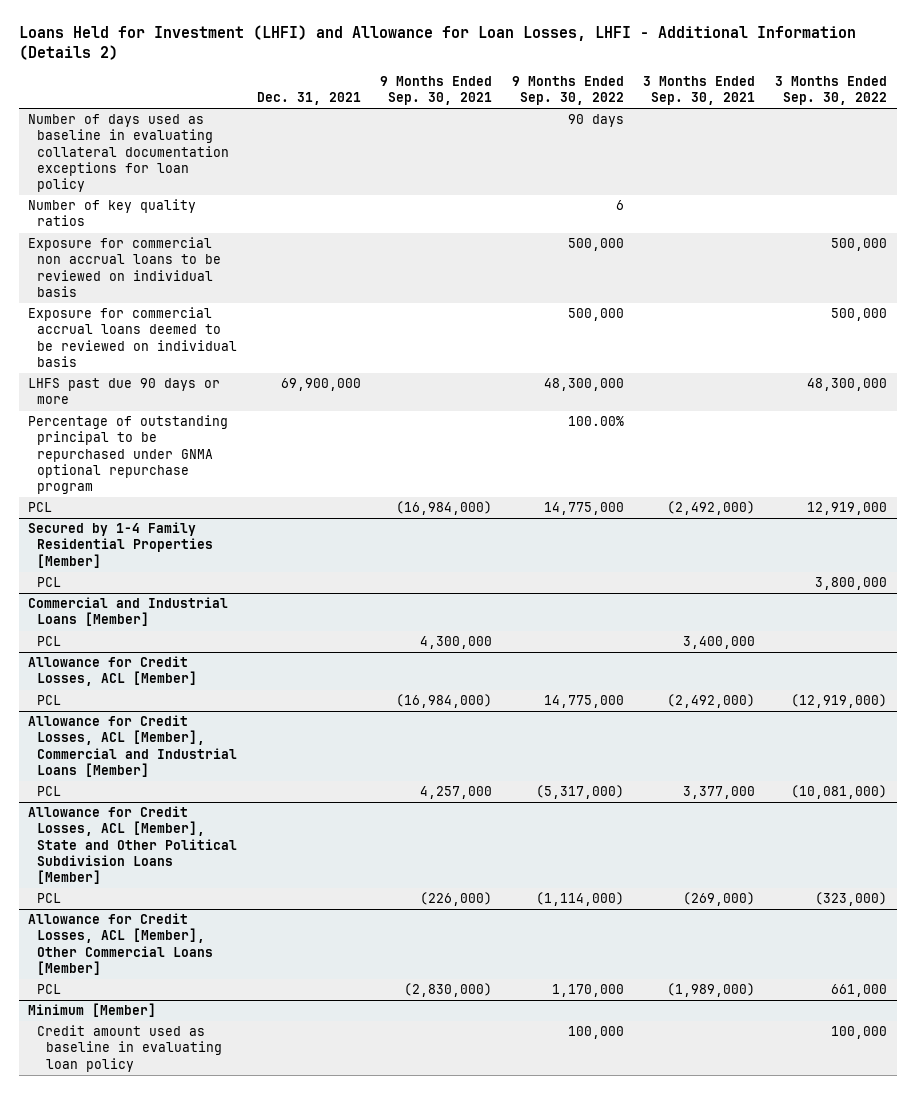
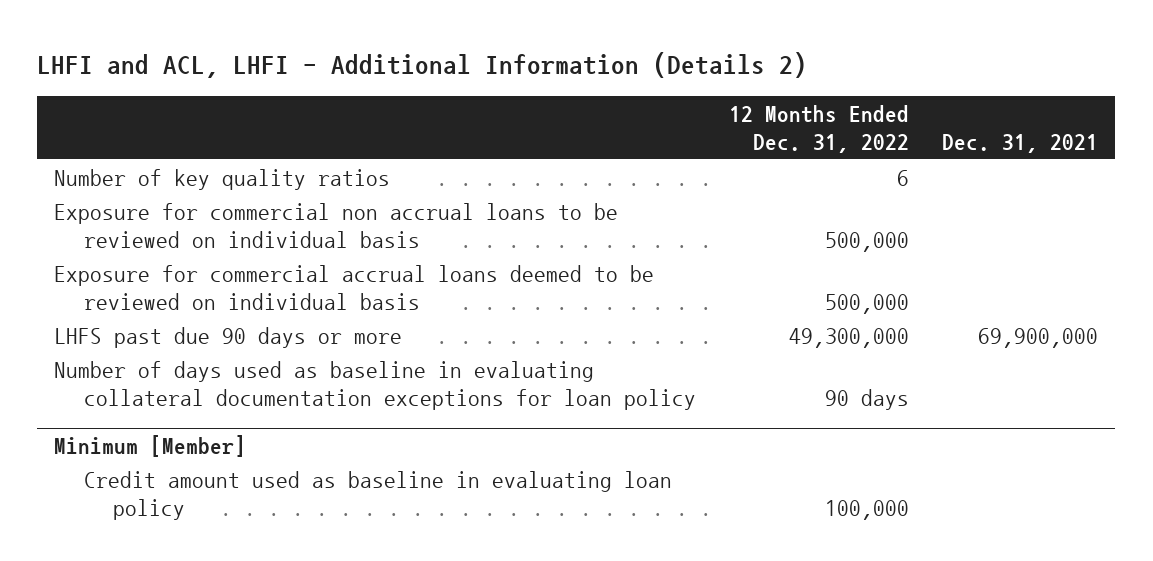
- Loans Held for Investment (LHFI) and Allowance for Loan Losses, LHFI - Additional Information (Details 2)
+ LHFI and ACL, LHFI - Additional Information (Details 2)
- | Dec. 31, 2021 | 9 Months Ended Sep. 30, 2021 | 9 Months Ended Sep. 30, 2022 | 3 Months Ended Sep. 30, 2021 | 3 Months Ended Sep. 30, 2022
+ | 12 Months Ended Dec. 31, 2022 | Dec. 31, 2021
- Percentage of outstanding principal to be repurchased under GNMA optional repurchase program | | | 100.00% | |
- PCL | | (16,984,000) | 14,775,000 | (2,492,000) | 12,919,000
- Secured by 1-4 Family Residential Properties [Member]
- PCL | | | | | 3,800,000
- Commercial and Industrial Loans [Member]
- PCL | | 4,300,000 | | 3,400,000 |
- Allowance for Credit Losses, ACL [Member]
- PCL | | (16,984,000) | 14,775,000 | (2,492,000) | (12,919,000)
- Allowance for Credit Losses, ACL [Member], Commercial and Industrial Loans [Member]
- PCL | | 4,257,000 | (5,317,000) | 3,377,000 | (10,081,000)
- Allowance for Credit Losses, ACL [Member], State and Other Political Subdivision Loans [Member]
- PCL | | (226,000) | (1,114,000) | (269,000) | (323,000)
- Allowance for Credit Losses, ACL [Member], Other Commercial Loans [Member]
- PCL | | (2,830,000) | 1,170,000 | (1,989,000) | 661,000
moved down: Number of days used as baseline in evaluating collateral documentation exceptions for loan policy | 90 days |

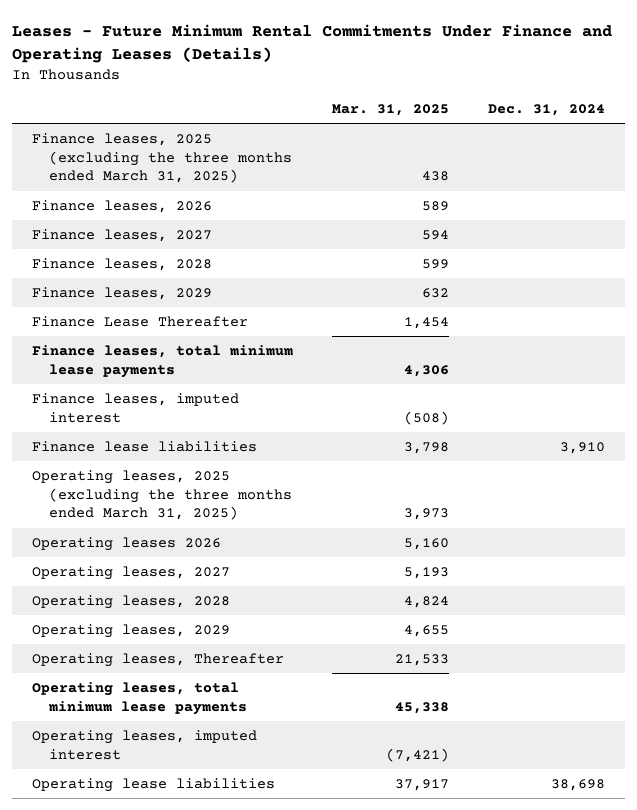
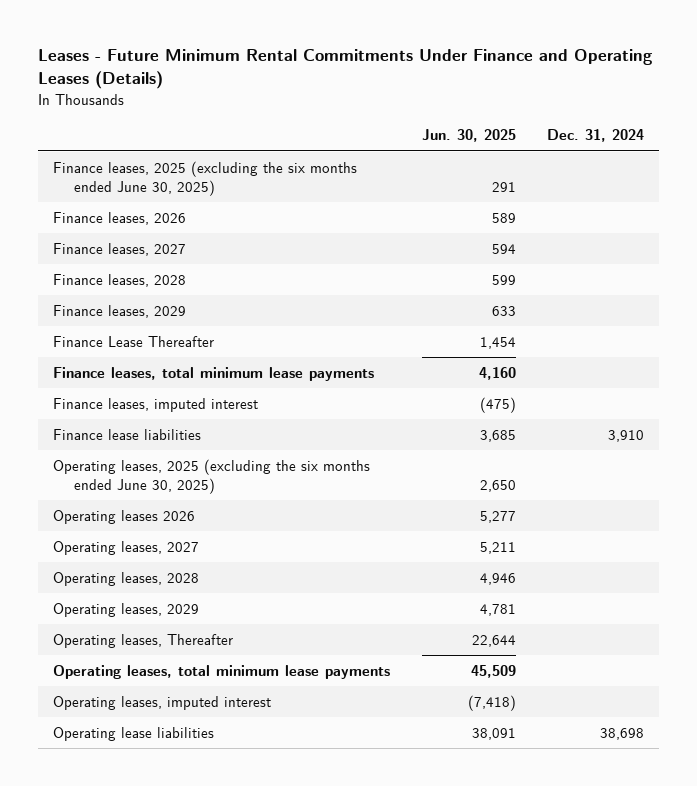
- | Mar. 31, 2025 | Dec. 31, 2024
+ | Jun. 30, 2025 | Dec. 31, 2024
- Finance leases, 2025 (excluding the three months ended March 31, 2025) | 438 |
+ Finance leases, 2025 (excluding the six months ended June 30, 2025) | 291 |
- Operating leases, 2025 (excluding the three months ended March 31, 2025) | 3,973 |
+ Operating leases, 2025 (excluding the six months ended June 30, 2025) | 2,650 |

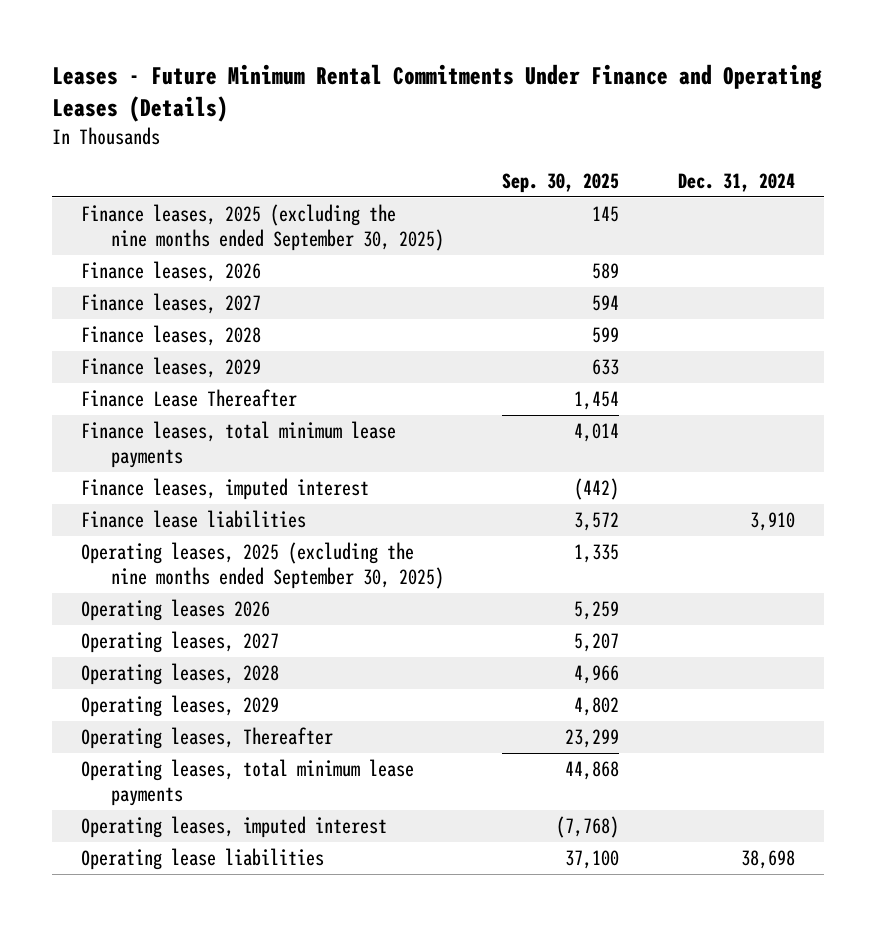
- | Jun. 30, 2025 | Dec. 31, 2024
+ | Sep. 30, 2025 | Dec. 31, 2024
- Finance leases, 2025 (excluding the six months ended June 30, 2025) | 291 |
+ Finance leases, 2025 (excluding the nine months ended September 30, 2025) | 145 |
- Operating leases, 2025 (excluding the six months ended June 30, 2025) | 2,650 |
+ Operating leases, 2025 (excluding the nine months ended September 30, 2025) | 1,335 |

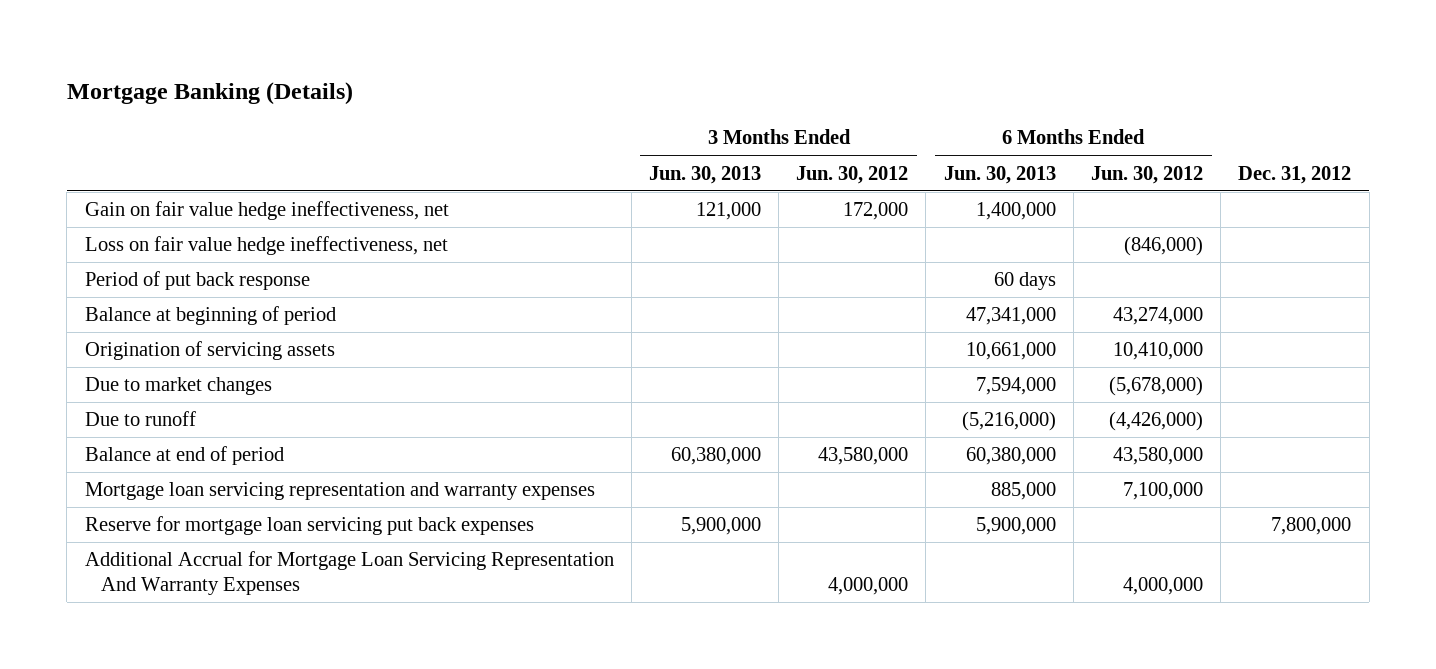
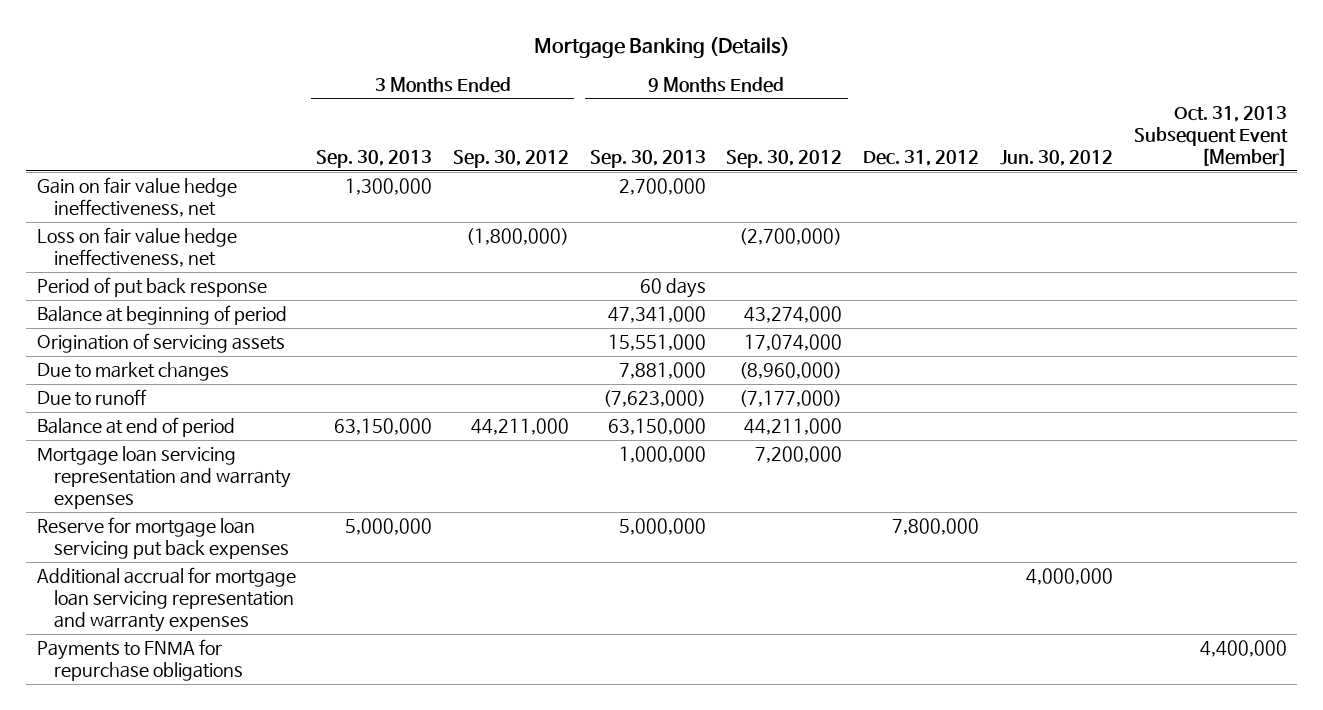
- | 3 Months Ended Jun. 30, 2013 | 3 Months Ended Jun. 30, 2012 | 6 Months Ended Jun. 30, 2013 | 6 Months Ended Jun. 30, 2012 | Dec. 31, 2012
+ | 3 Months Ended Sep. 30, 2013 | 3 Months Ended Sep. 30, 2012 | 9 Months Ended Sep. 30, 2013 | 9 Months Ended Sep. 30, 2012 | Dec. 31, 2012 | Jun. 30, 2012 | Oct. 31, 2013 Subsequent Event [Member]
- Additional Accrual for Mortgage Loan Servicing Representation And Warranty Expenses | | 4,000,000 | | 4,000,000 |
+ Additional accrual for mortgage loan servicing representation and warranty expenses | | | | | | 4,000,000 |
+ Payments to FNMA for repurchase obligations | | | | | | | 4,400,000

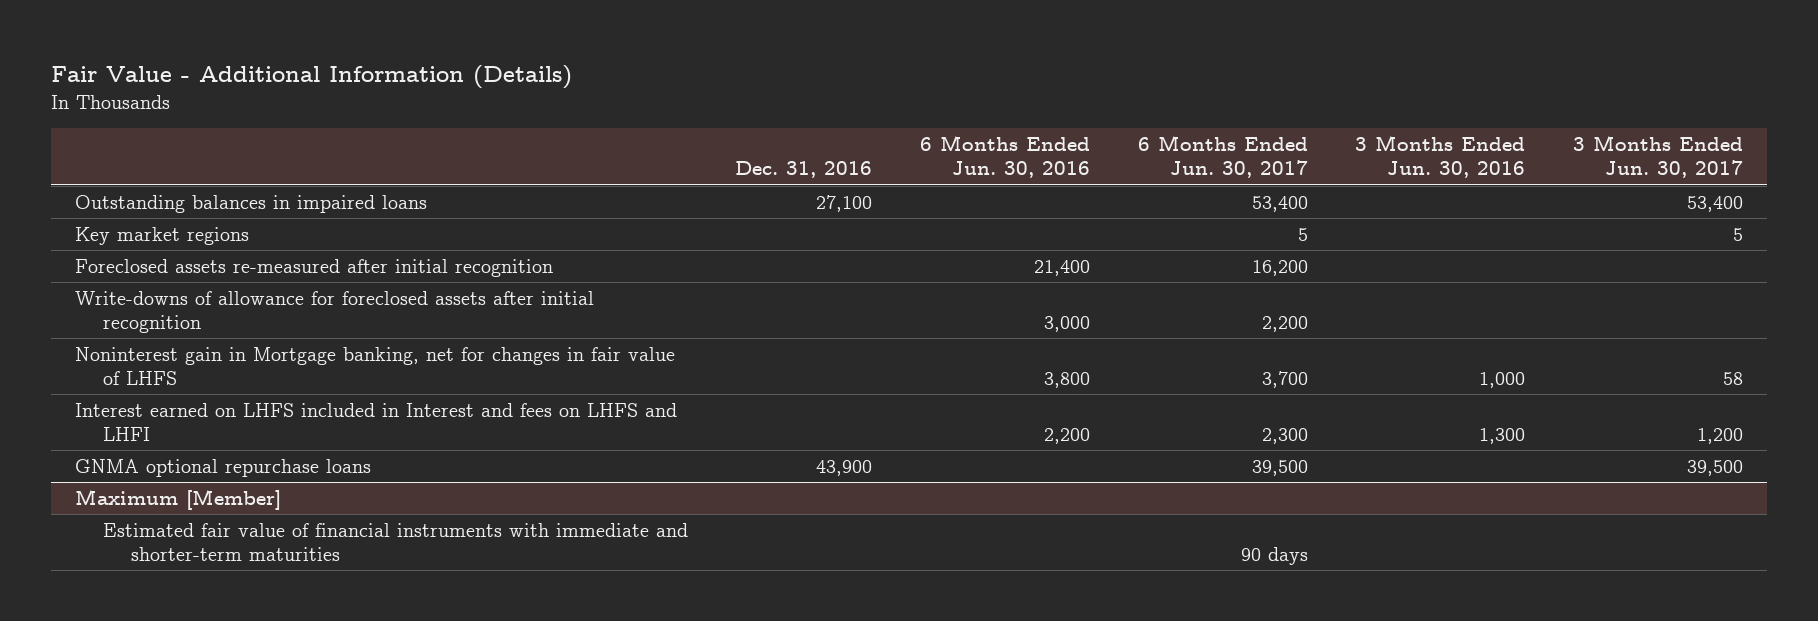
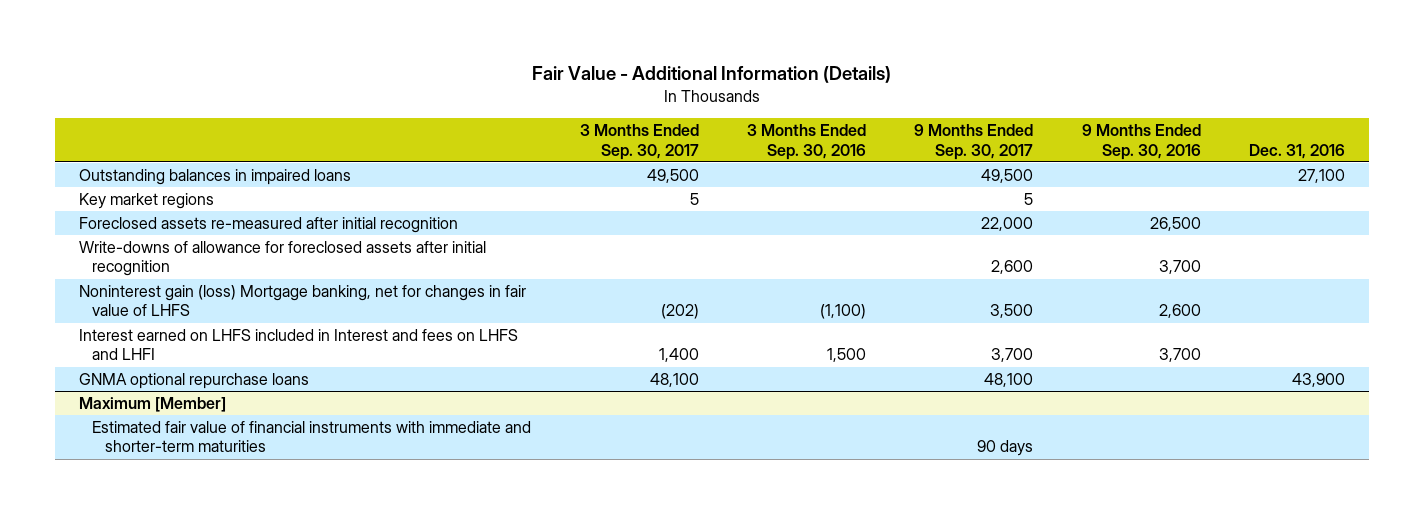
- | Dec. 31, 2016 | 6 Months Ended Jun. 30, 2016 | 6 Months Ended Jun. 30, 2017 | 3 Months Ended Jun. 30, 2016 | 3 Months Ended Jun. 30, 2017
+ | 3 Months Ended Sep. 30, 2017 | 3 Months Ended Sep. 30, 2016 | 9 Months Ended Sep. 30, 2017 | 9 Months Ended Sep. 30, 2016 | Dec. 31, 2016
- Noninterest gain in Mortgage banking, net for changes in fair value of LHFS | | 3,800 | 3,700 | 1,000 | 58
+ Noninterest gain (loss) Mortgage banking, net for changes in fair value of LHFS | (202) | (1,100) | 3,500 | 2,600 |

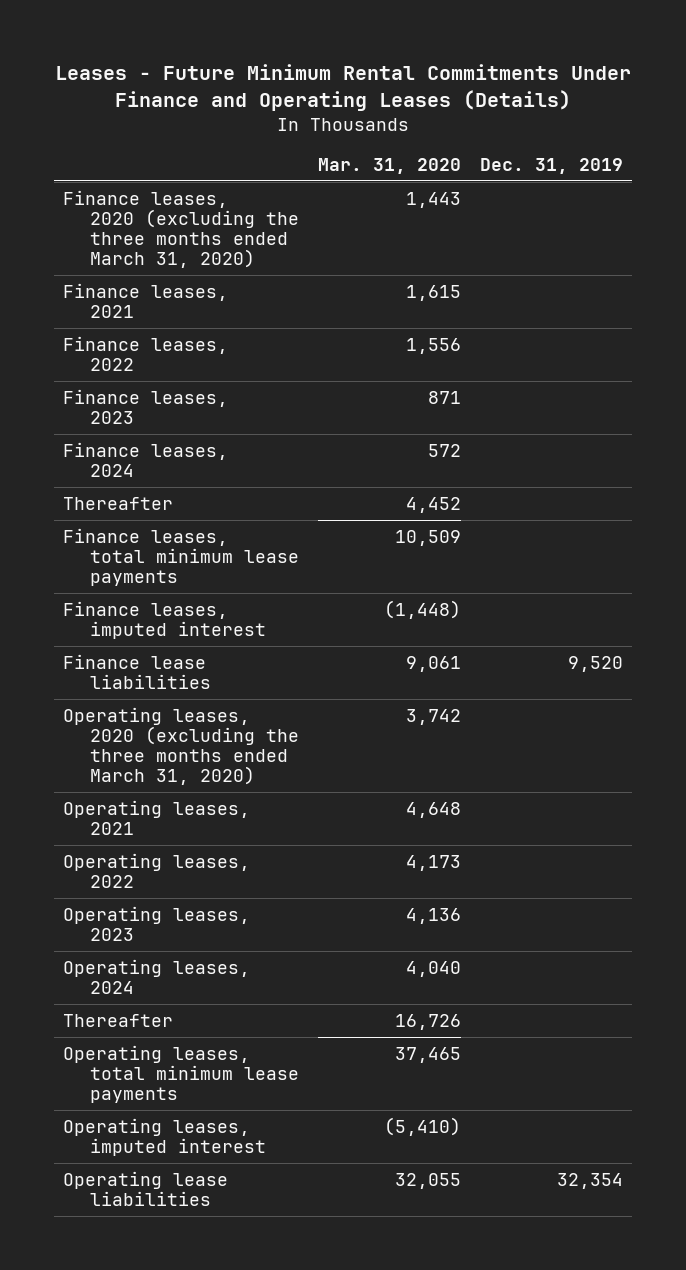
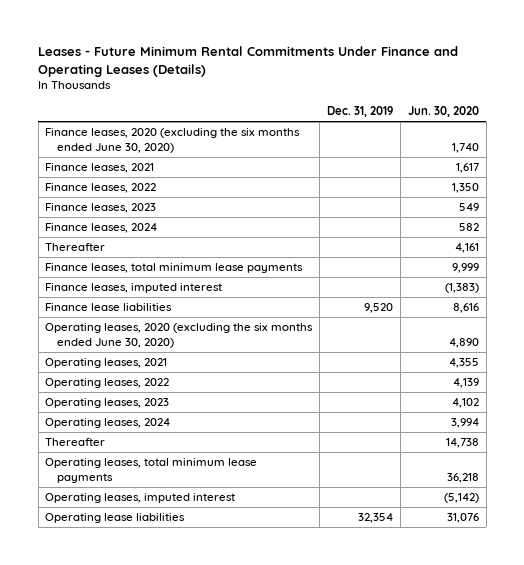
- | Mar. 31, 2020 | Dec. 31, 2019
+ | Dec. 31, 2019 | Jun. 30, 2020
- Finance leases, 2020 (excluding the three months ended March 31, 2020) | 1,443 |
+ Finance leases, 2020 (excluding the six months ended June 30, 2020) | | 1,740
- Operating leases, 2020 (excluding the three months ended March 31, 2020) | 3,742 |
+ Operating leases, 2020 (excluding the six months ended June 30, 2020) | | 4,890

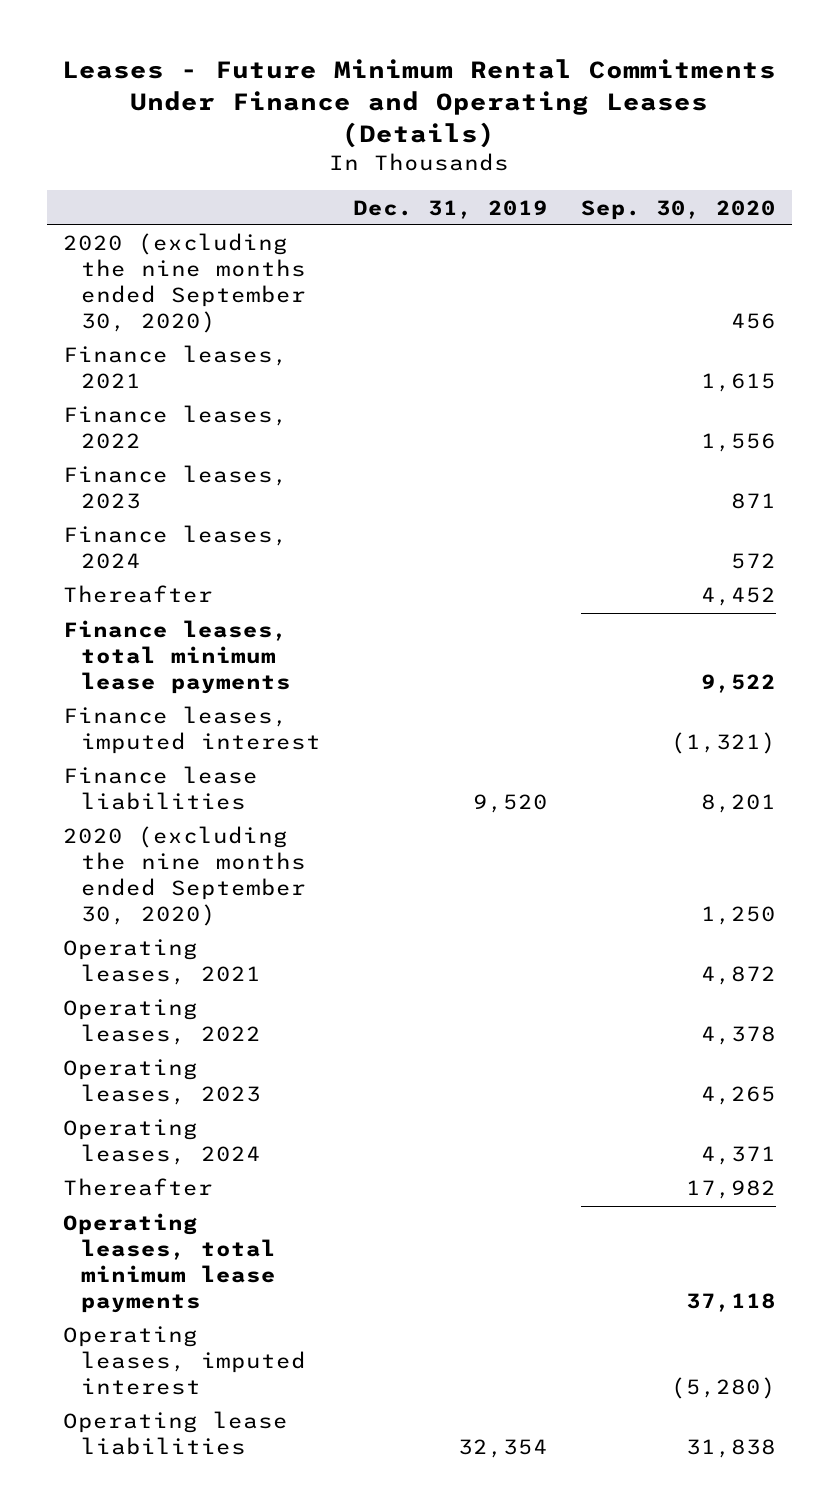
- | Dec. 31, 2019 | Jun. 30, 2020
+ | Dec. 31, 2019 | Sep. 30, 2020
- Finance leases, 2020 (excluding the six months ended June 30, 2020) | | 1,740
+ 2020 (excluding the nine months ended September 30, 2020) | | 456
- Operating leases, 2020 (excluding the six months ended June 30, 2020) | | 4,890
+ 2020 (excluding the nine months ended September 30, 2020) | | 1,250

